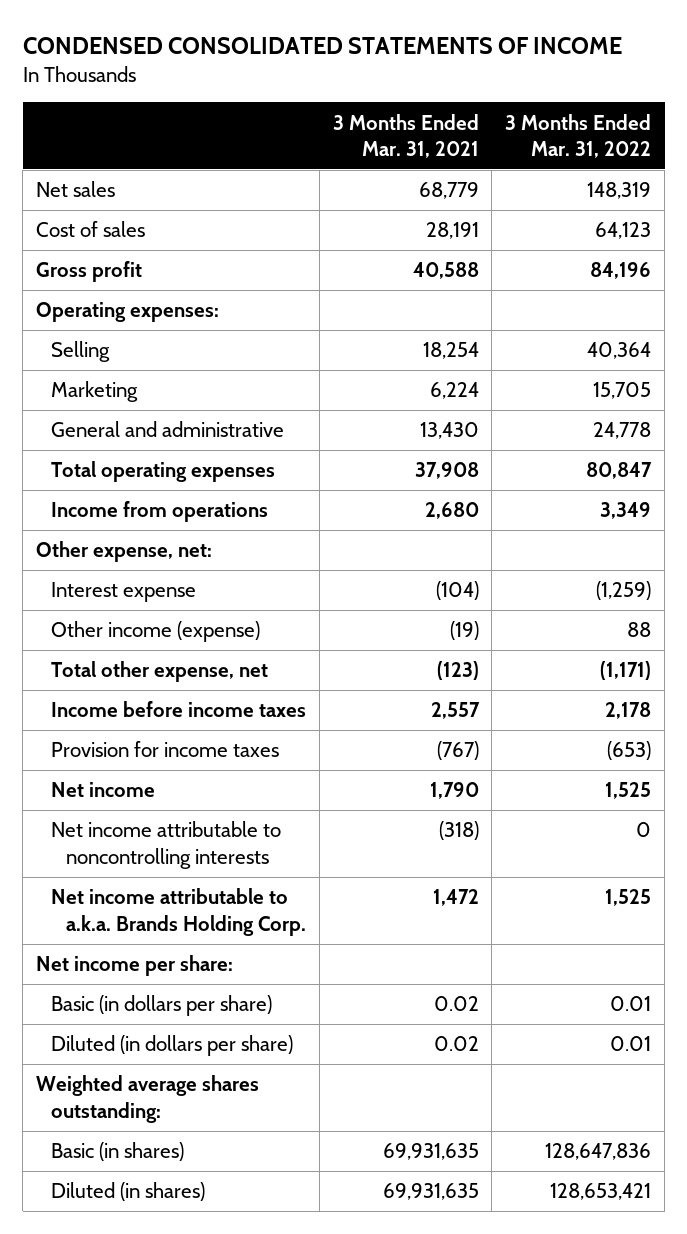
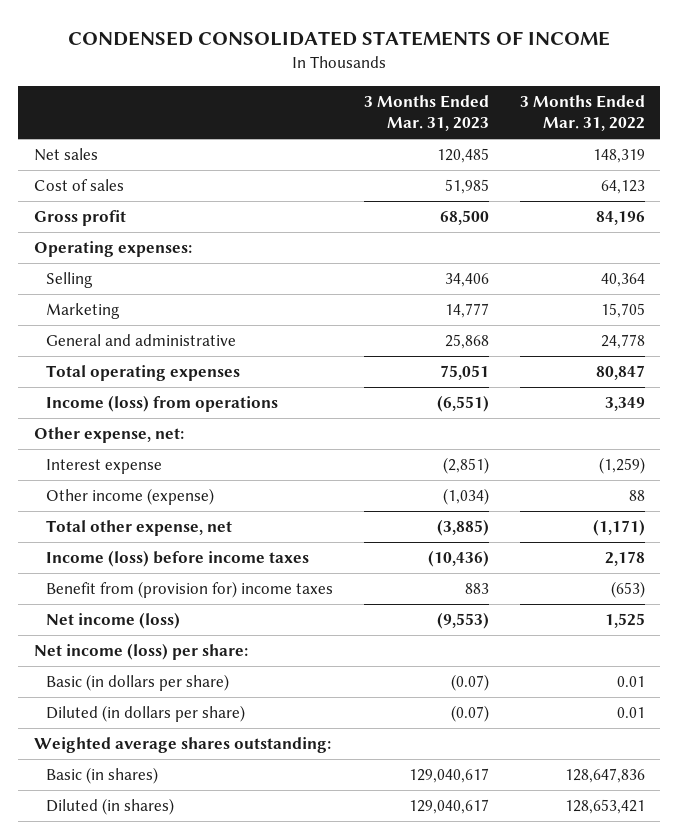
- | 3 Months Ended Mar. 31, 2021 | 3 Months Ended Mar. 31, 2022
+ | 3 Months Ended Mar. 31, 2023 | 3 Months Ended Mar. 31, 2022
- Income from operations | 2,680 | 3,349
+ Income (loss) from operations | (6,551) | 3,349
- Income before income taxes | 2,557 | 2,178
- Provision for income taxes | (767) | (653)
- Net income | 1,790 | 1,525
- Net income attributable to noncontrolling interests | (318) | 0
- Net income attributable to a.k.a. Brands Holding Corp. | 1,472 | 1,525
- Net income per share:
+ Income (loss) before income taxes | (10,436) | 2,178
+ Benefit from (provision for) income taxes | 883 | (653)
+ Net income (loss) | (9,553) | 1,525
+ Net income (loss) per share:

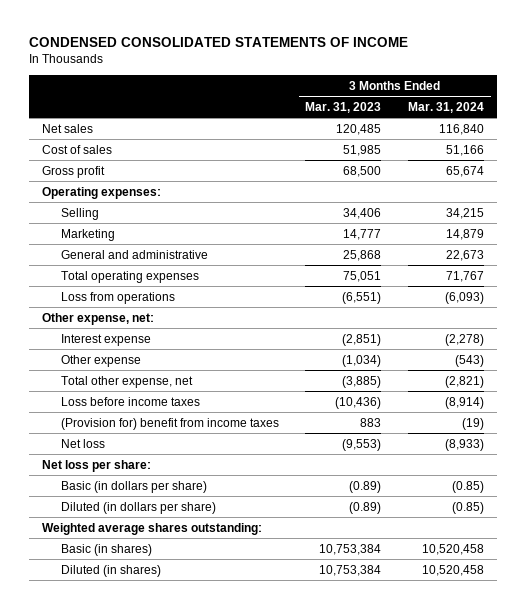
- | 3 Months Ended Mar. 31, 2023 | 3 Months Ended Mar. 31, 2022
+ | 3 Months Ended Mar. 31, 2023 | 3 Months Ended Mar. 31, 2024
- Income (loss) from operations | (6,551) | 3,349
+ Loss from operations | (6,551) | (6,093)
- Other income (expense) | (1,034) | 88
+ Other expense | (1,034) | (543)
- Income (loss) before income taxes | (10,436) | 2,178
- Benefit from (provision for) income taxes | 883 | (653)
- Net income (loss) | (9,553) | 1,525
- Net income (loss) per share:
- Basic (in dollars per share) | (0.07) | 0.01
- Diluted (in dollars per share) | (0.07) | 0.01
+ Loss before income taxes | (10,436) | (8,914)
+ (Provision for) benefit from income taxes | 883 | (19)
+ Net loss | (9,553) | (8,933)
+ Net loss per share:
+ Basic (in dollars per share) | (0.89) | (0.85)
+ Diluted (in dollars per share) | (0.89) | (0.85)
- Basic (in shares) | 129,040,617 | 128,647,836
- Diluted (in shares) | 129,040,617 | 128,653,421
+ Basic (in shares) | 10,753,384 | 10,520,458
+ Diluted (in shares) | 10,753,384 | 10,520,458

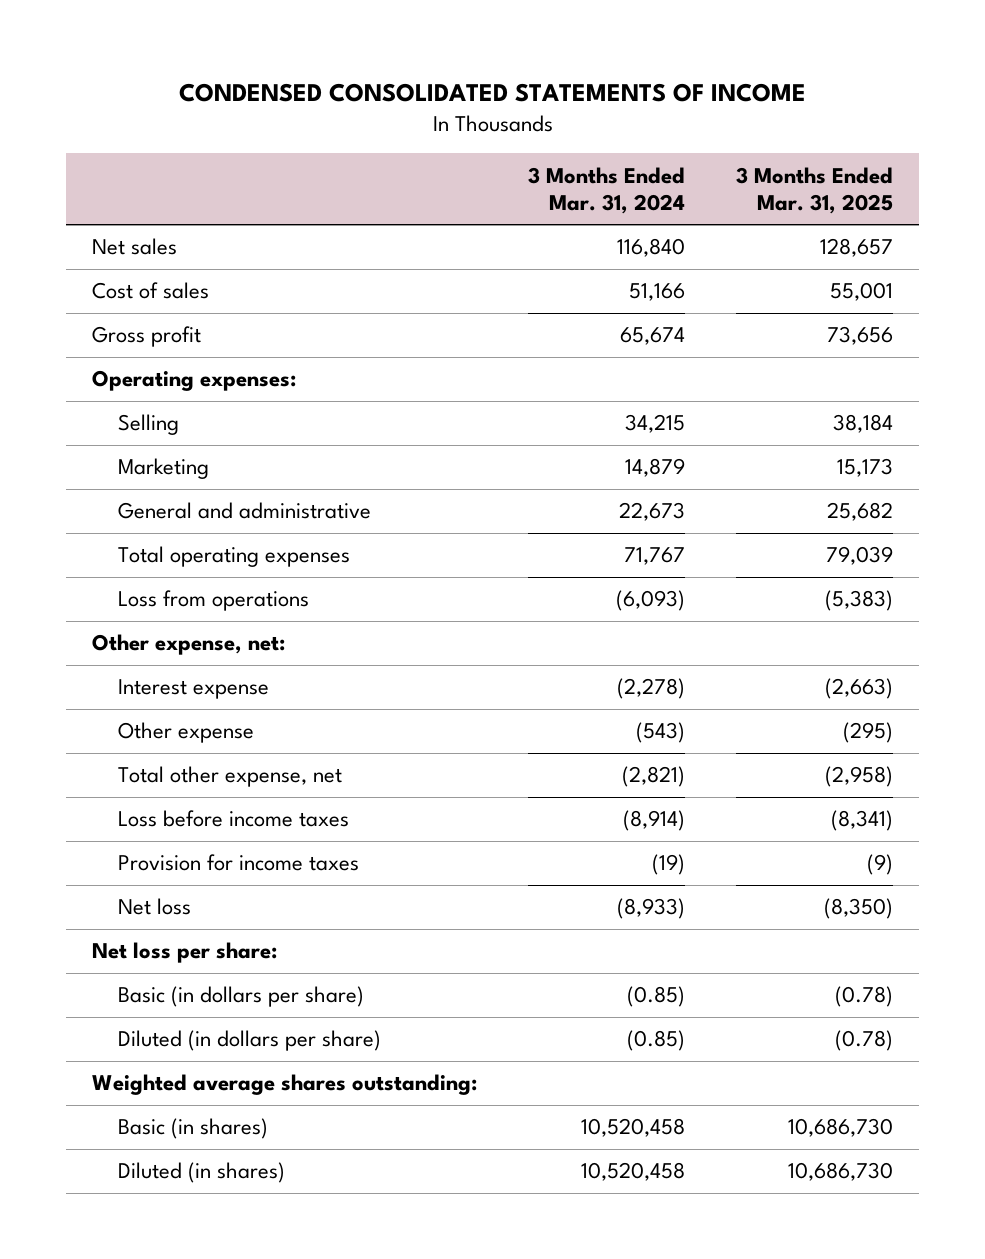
- | 3 Months Ended Mar. 31, 2023 | 3 Months Ended Mar. 31, 2024
+ | 3 Months Ended Mar. 31, 2024 | 3 Months Ended Mar. 31, 2025
- (Provision for) benefit from income taxes | 883 | (19)
+ Provision for income taxes | (19) | (9)

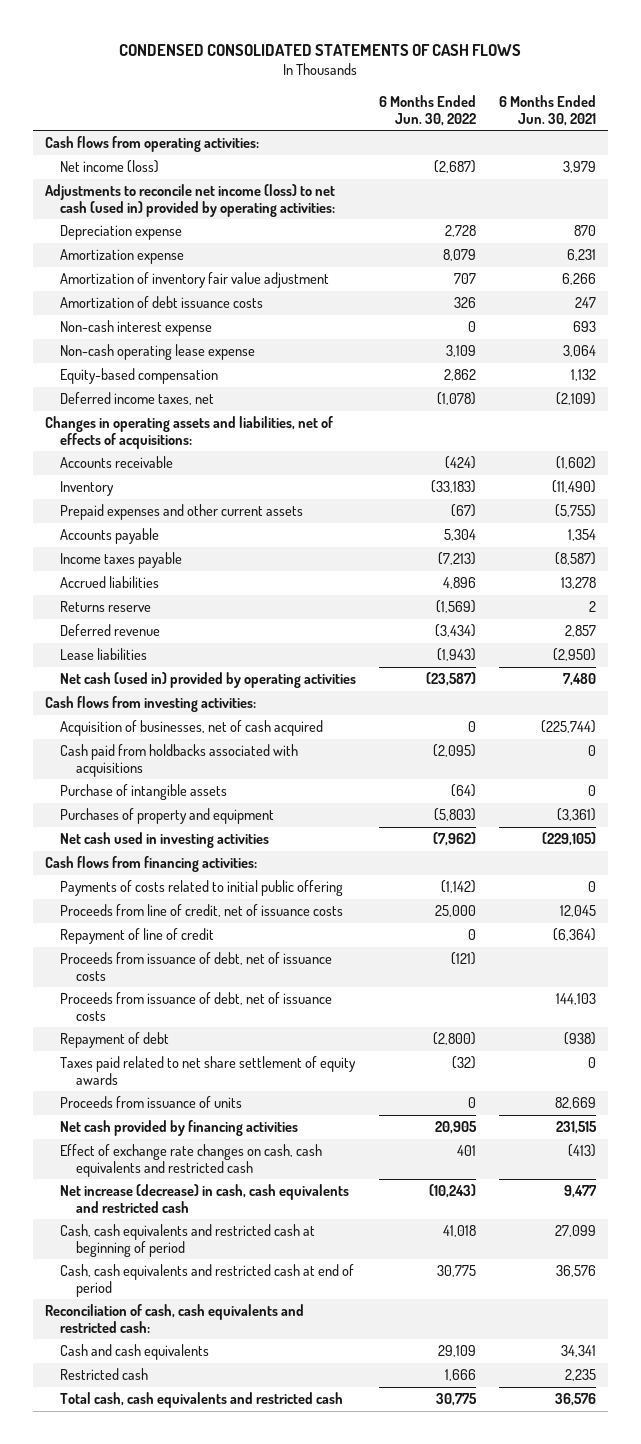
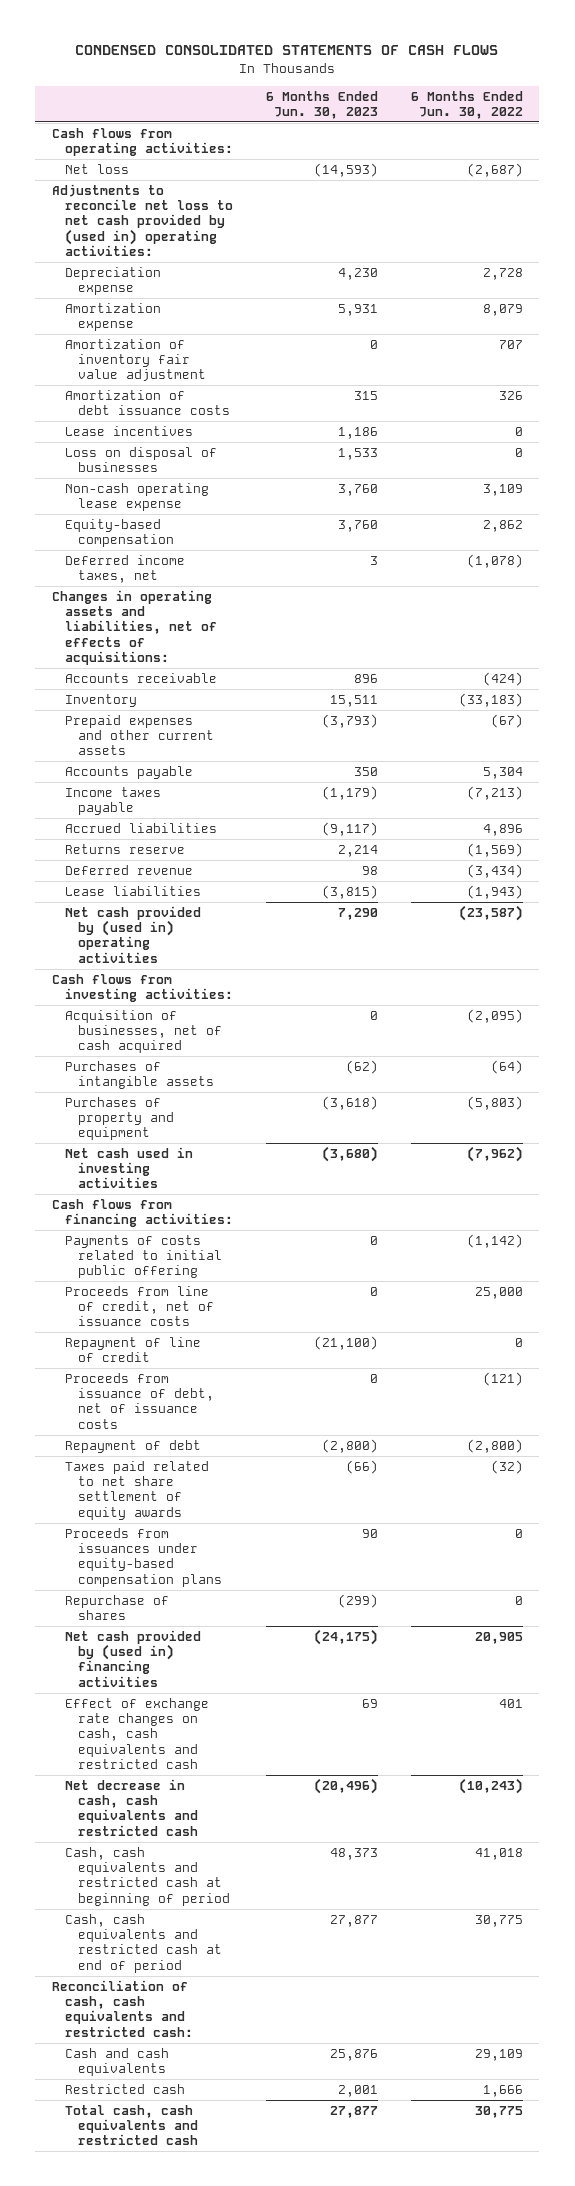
- | 6 Months Ended Jun. 30, 2022 | 6 Months Ended Jun. 30, 2021
+ | 6 Months Ended Jun. 30, 2023 | 6 Months Ended Jun. 30, 2022
- Net income (loss) | (2,687) | 3,979
- Adjustments to reconcile net income (loss) to net cash (used in) provided by operating activities:
+ Net loss | (14,593) | (2,687)
+ Adjustments to reconcile net loss to net cash provided by (used in) operating activities:
- Non-cash interest expense | 0 | 693
+ Lease incentives | 1,186 | 0
+ Loss on disposal of businesses | 1,533 | 0
- Net cash (used in) provided by operating activities | (23,587) | 7,480
+ Net cash provided by (used in) operating activities | 7,290 | (23,587)
- Acquisition of businesses, net of cash acquired | 0 | (225,744)
- Cash paid from holdbacks associated with acquisitions | (2,095) | 0
- Purchase of intangible assets | (64) | 0
+ Acquisition of businesses, net of cash acquired | 0 | (2,095)
+ Purchases of intangible assets | (62) | (64)
- Proceeds from issuance of debt, net of issuance costs | | 144,103
- Proceeds from issuance of units | 0 | 82,669
- Net cash provided by financing activities | 20,905 | 231,515
+ Proceeds from issuances under equity-based compensation plans | 90 | 0
+ Repurchase of shares | (299) | 0
+ Net cash provided by (used in) financing activities | (24,175) | 20,905
- Net increase (decrease) in cash, cash equivalents and restricted cash | (10,243) | 9,477
+ Net decrease in cash, cash equivalents and restricted cash | (20,496) | (10,243)

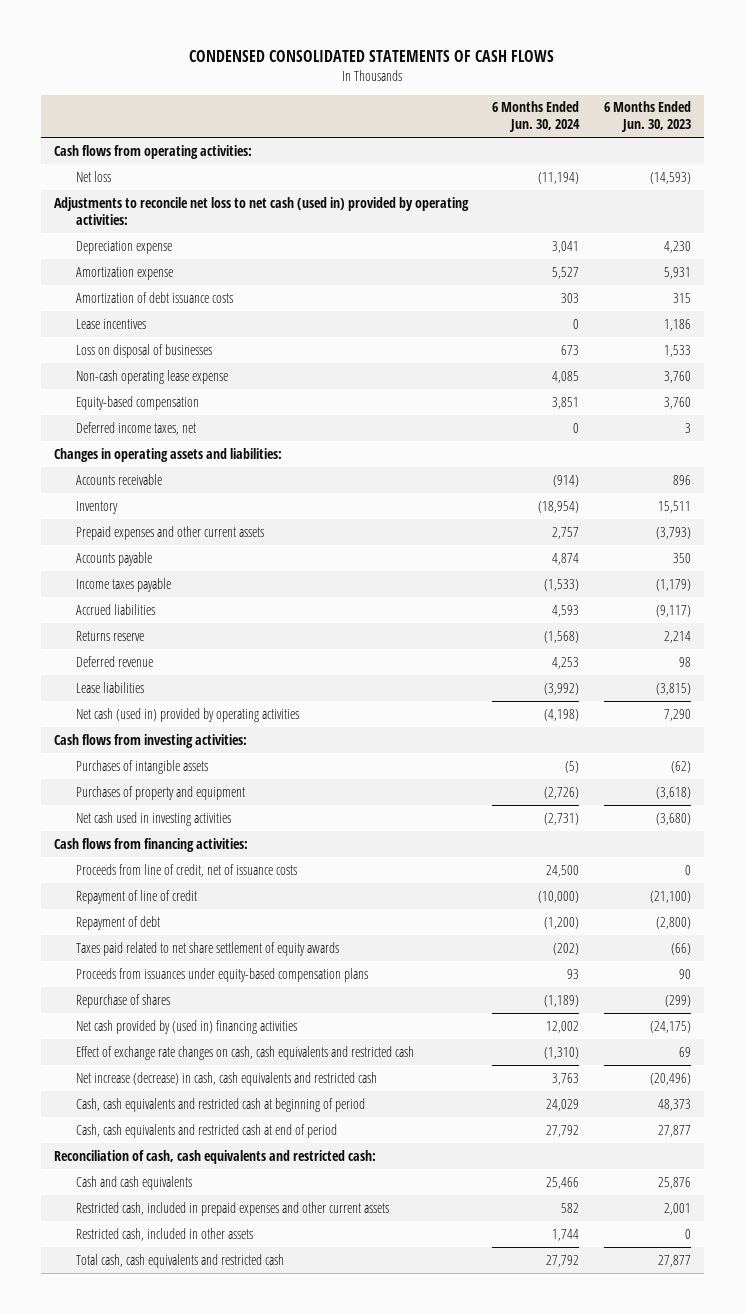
- | 6 Months Ended Jun. 30, 2023 | 6 Months Ended Jun. 30, 2022
+ | 6 Months Ended Jun. 30, 2024 | 6 Months Ended Jun. 30, 2023
- Adjustments to reconcile net loss to net cash provided by (used in) operating activities:
+ Adjustments to reconcile net loss to net cash (used in) provided by operating activities:
- Amortization of inventory fair value adjustment | 0 | 707
- Changes in operating assets and liabilities, net of effects of acquisitions:
+ Changes in operating assets and liabilities:
- Net cash provided by (used in) operating activities | 7,290 | (23,587)
+ Net cash (used in) provided by operating activities | (4,198) | 7,290
- Acquisition of businesses, net of cash acquired | 0 | (2,095)
- Payments of costs related to initial public offering | 0 | (1,142)
- Proceeds from issuance of debt, net of issuance costs | 0 | (121)
- Net decrease in cash, cash equivalents and restricted cash | (20,496) | (10,243)
+ Net increase (decrease) in cash, cash equivalents and restricted cash | 3,763 | (20,496)
- Restricted cash | 2,001 | 1,666
+ Restricted cash, included in prepaid expenses and other current assets | 582 | 2,001
+ Restricted cash, included in other assets | 1,744 | 0

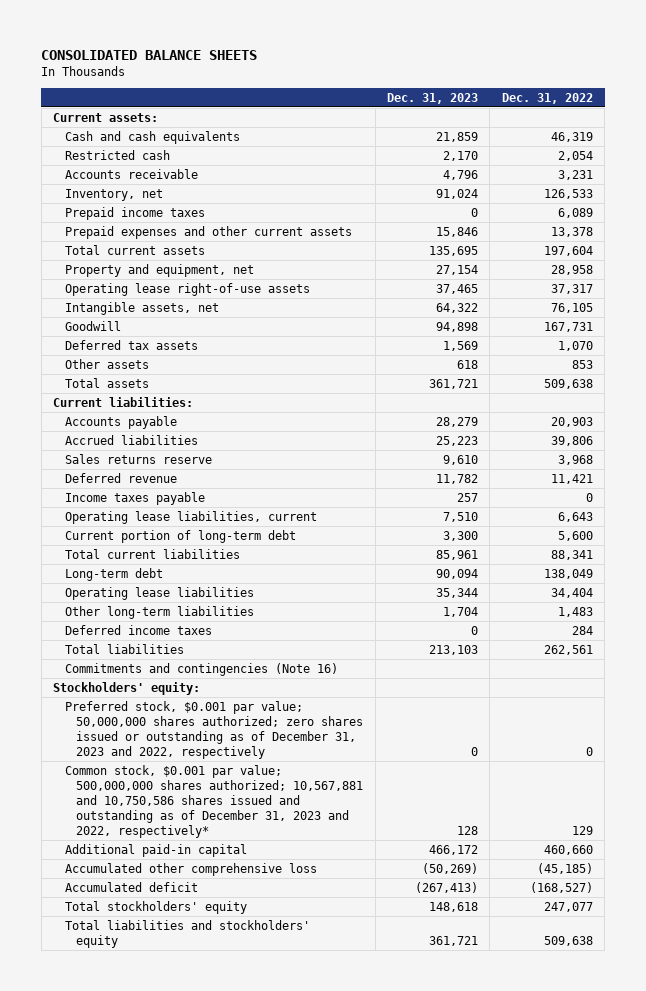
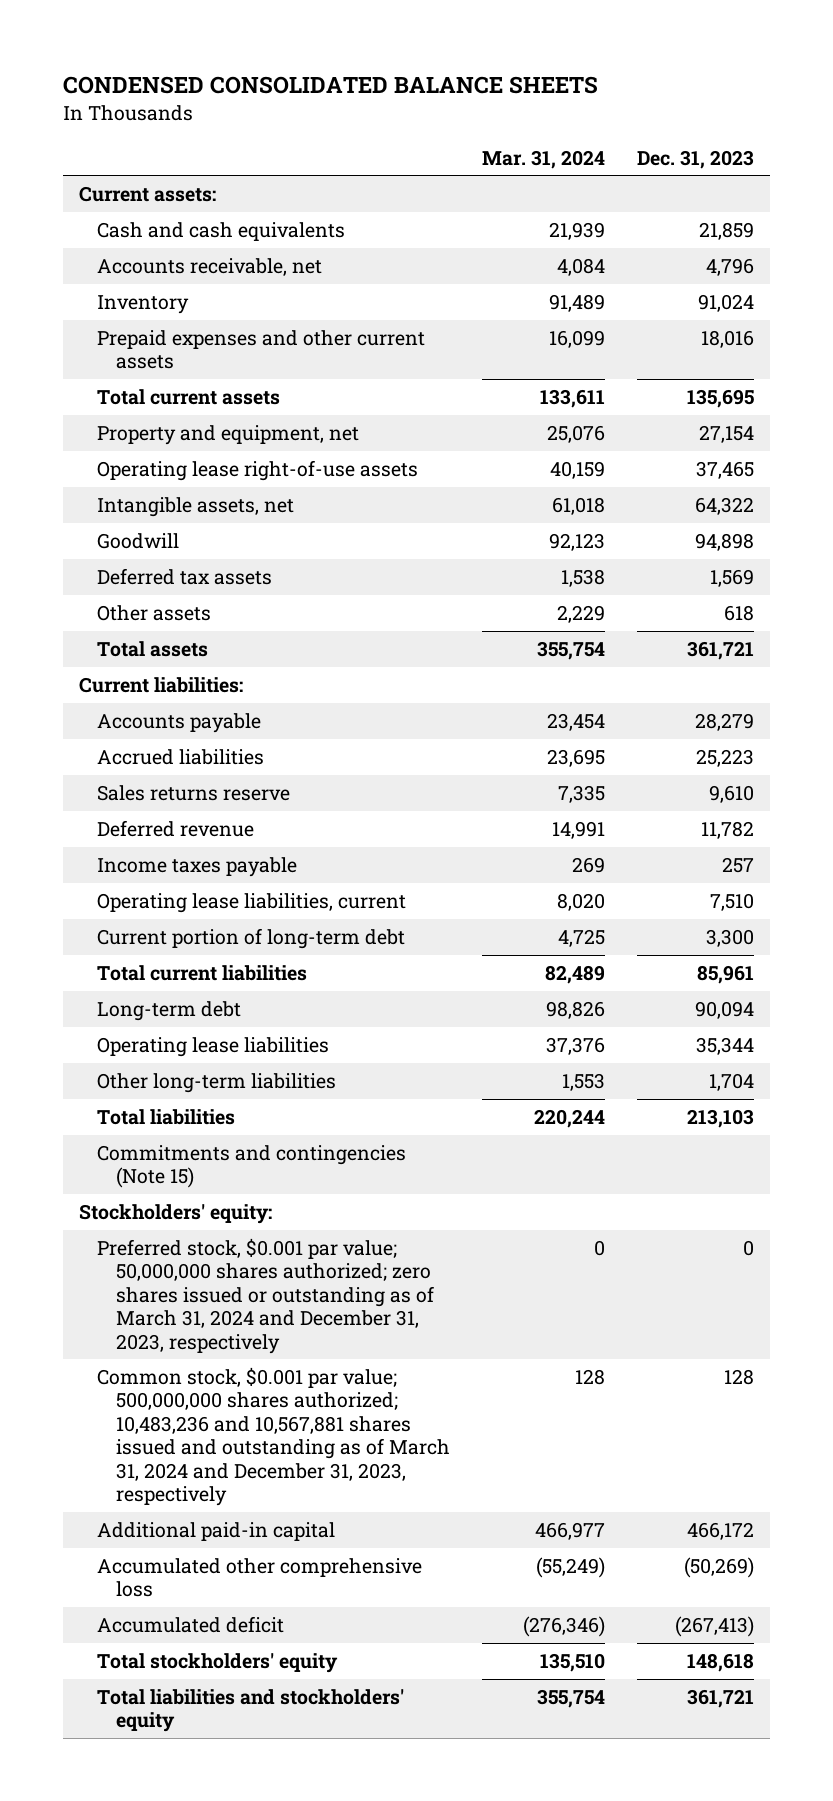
- CONSOLIDATED BALANCE SHEETS
+ CONDENSED CONSOLIDATED BALANCE SHEETS
- | Dec. 31, 2023 | Dec. 31, 2022
+ | Mar. 31, 2024 | Dec. 31, 2023
- Restricted cash | 2,170 | 2,054
- Accounts receivable | 4,796 | 3,231
- Inventory, net | 91,024 | 126,533
- Prepaid income taxes | 0 | 6,089
- Prepaid expenses and other current assets | 15,846 | 13,378
+ Accounts receivable, net | 4,084 | 4,796
+ Inventory | 91,489 | 91,024
+ Prepaid expenses and other current assets | 16,099 | 18,016
- Deferred income taxes | 0 | 284
- Commitments and contingencies (Note 16)
+ Commitments and contingencies (Note 15)
- Preferred stock, $0.001 par value; 50,000,000 shares authorized; zero shares issued or outstanding as of December 31, 2023 and 2022, respectively | 0 | 0
- Common stock, $0.001 par value; 500,000,000 shares authorized; 10,567,881 and 10,750,586 shares issued and outstanding as of December 31, 2023 and 2022, respectively* | 128 | 129
+ Preferred stock, $0.001 par value; 50,000,000 shares authorized; zero shares issued or outstanding as of March 31, 2024 and December 31, 2023, respectively | 0 | 0
+ Common stock, $0.001 par value; 500,000,000 shares authorized; 10,483,236 and 10,567,881 shares issued and outstanding as of March 31, 2024 and December 31, 2023, respectively | 128 | 128

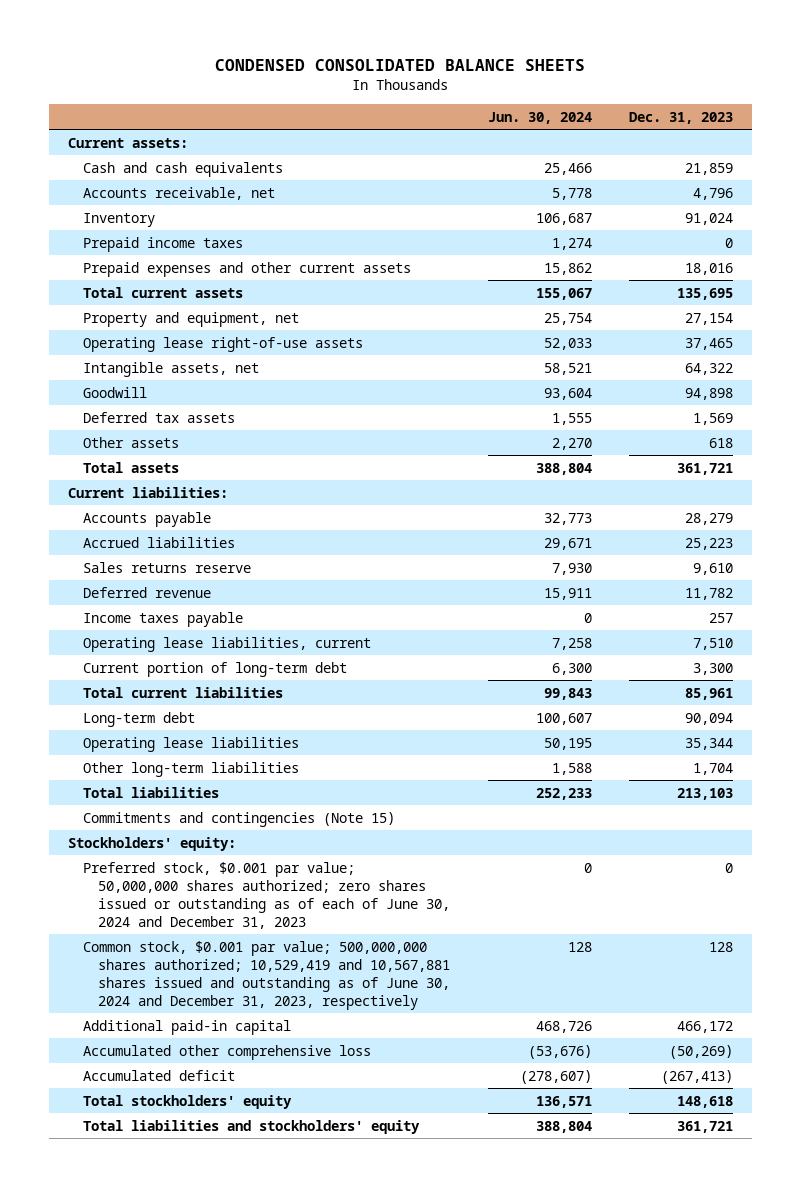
- | Mar. 31, 2024 | Dec. 31, 2023
+ | Jun. 30, 2024 | Dec. 31, 2023
+ Prepaid income taxes | 1,274 | 0
- Preferred stock, $0.001 par value; 50,000,000 shares authorized; zero shares issued or outstanding as of March 31, 2024 and December 31, 2023, respectively | 0 | 0
- Common stock, $0.001 par value; 500,000,000 shares authorized; 10,483,236 and 10,567,881 shares issued and outstanding as of March 31, 2024 and December 31, 2023, respectively | 128 | 128
+ Preferred stock, $0.001 par value; 50,000,000 shares authorized; zero shares issued or outstanding as of each of June 30, 2024 and December 31, 2023 | 0 | 0
+ Common stock, $0.001 par value; 500,000,000 shares authorized; 10,529,419 and 10,567,881 shares issued and outstanding as of June 30, 2024 and December 31, 2023, respectively | 128 | 128

